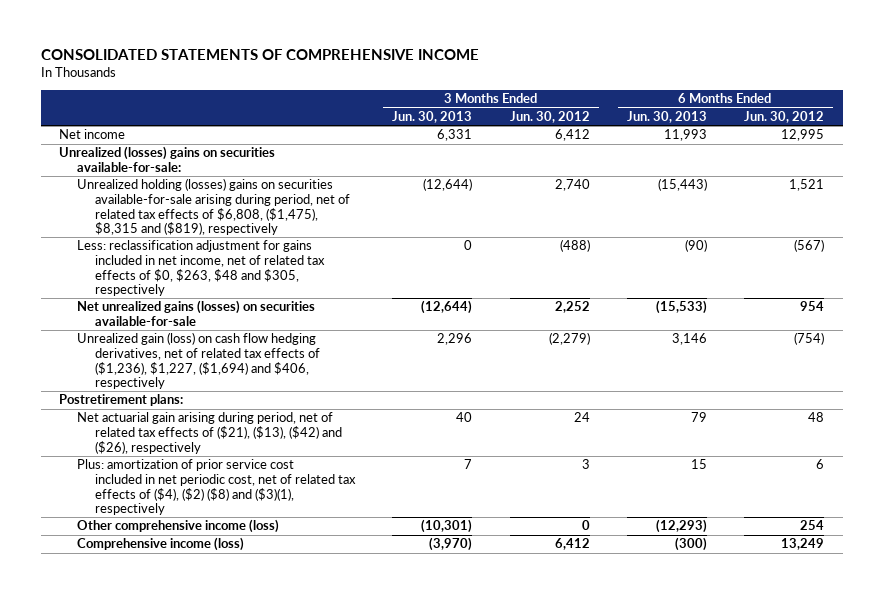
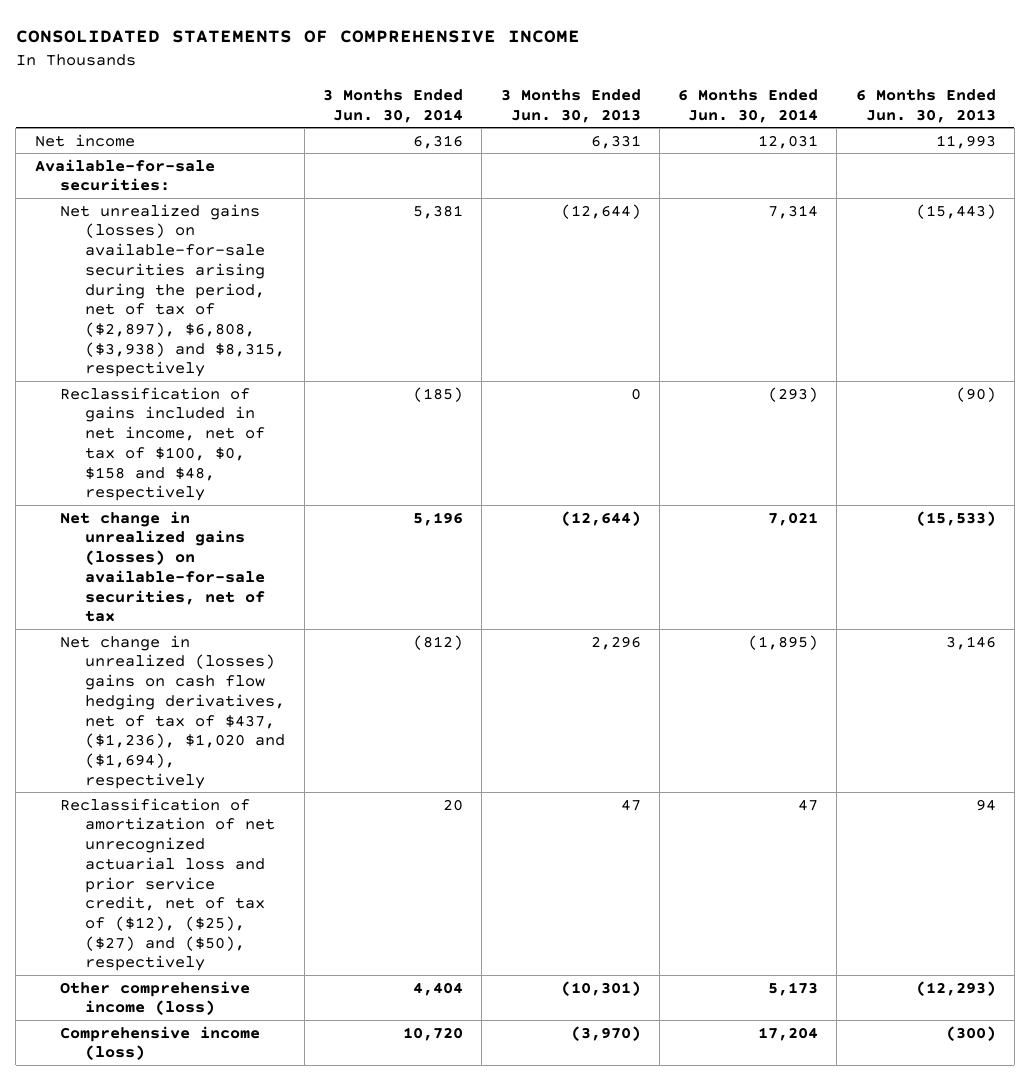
- | 3 Months Ended Jun. 30, 2013 | 3 Months Ended Jun. 30, 2012 | 6 Months Ended Jun. 30, 2013 | 6 Months Ended Jun. 30, 2012
+ | 3 Months Ended Jun. 30, 2014 | 3 Months Ended Jun. 30, 2013 | 6 Months Ended Jun. 30, 2014 | 6 Months Ended Jun. 30, 2013
- Unrealized (losses) gains on securities available-for-sale:
- Unrealized holding (losses) gains on securities available-for-sale arising during period, net of related tax effects of $6,808, ($1,475), $8,315 and ($819), respectively | (12,644) | 2,740 | (15,443) | 1,521
- Less: reclassification adjustment for gains included in net income, net of related tax effects of $0, $263, $48 and $305, respectively | 0 | (488) | (90) | (567)
- Net unrealized gains (losses) on securities available-for-sale | (12,644) | 2,252 | (15,533) | 954
- Unrealized gain (loss) on cash flow hedging derivatives, net of related tax effects of ($1,236), $1,227, ($1,694) and $406, respectively | 2,296 | (2,279) | 3,146 | (754)
- Postretirement plans:
- Net actuarial gain arising during period, net of related tax effects of ($21), ($13), ($42) and ($26), respectively | 40 | 24 | 79 | 48
- Plus: amortization of prior service cost included in net periodic cost, net of related tax effects of ($4), ($2) ($8) and ($3)(1), respectively | 7 | 3 | 15 | 6
+ Available-for-sale securities:
+ Net unrealized gains (losses) on available-for-sale securities arising during the period, net of tax of ($2,897), $6,808, ($3,938) and $8,315, respectively | 5,381 | (12,644) | 7,314 | (15,443)
+ Reclassification of gains included in net income, net of tax of $100, $0, $158 and $48, respectively | (185) | 0 | (293) | (90)
+ Net change in unrealized gains (losses) on available-for-sale securities, net of tax | 5,196 | (12,644) | 7,021 | (15,533)
+ Net change in unrealized (losses) gains on cash flow hedging derivatives, net of tax of $437, ($1,236), $1,020 and ($1,694), respectively | (812) | 2,296 | (1,895) | 3,146
+ Reclassification of amortization of net unrecognized actuarial loss and prior service credit, net of tax of ($12), ($25), ($27) and ($50), respectively | 20 | 47 | 47 | 94

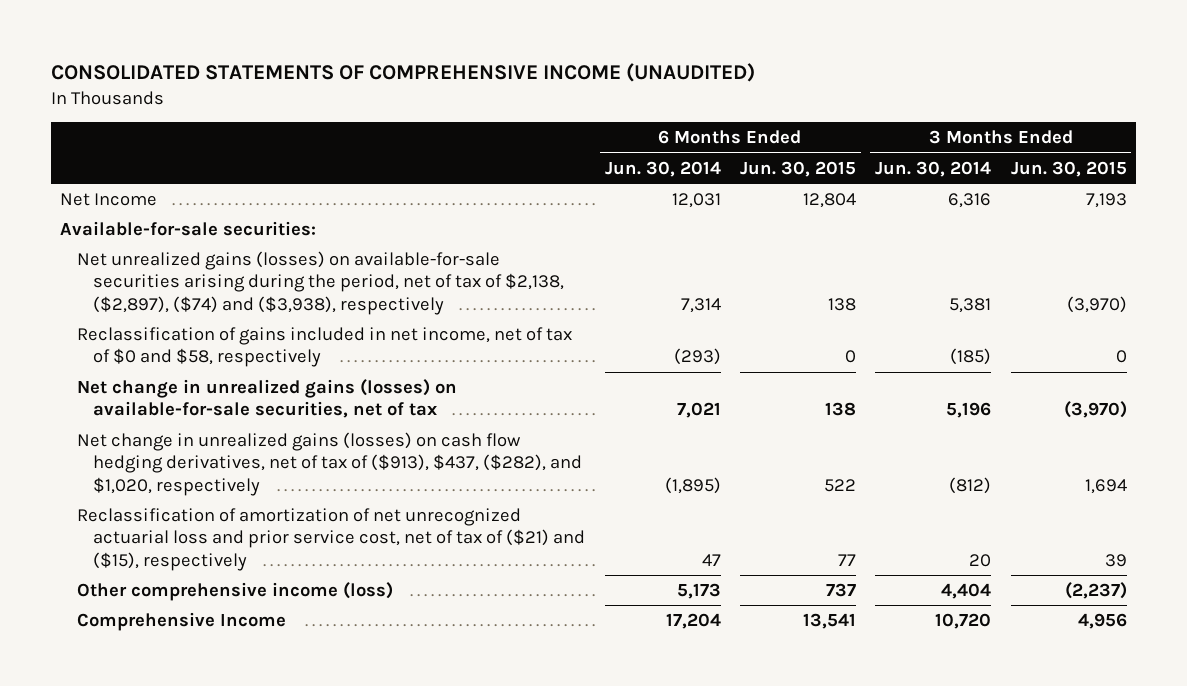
- CONSOLIDATED STATEMENTS OF COMPREHENSIVE INCOME
+ CONSOLIDATED STATEMENTS OF COMPREHENSIVE INCOME (UNAUDITED)
- | 3 Months Ended Jun. 30, 2014 | 3 Months Ended Jun. 30, 2013 | 6 Months Ended Jun. 30, 2014 | 6 Months Ended Jun. 30, 2013
+ | 6 Months Ended Jun. 30, 2014 | 6 Months Ended Jun. 30, 2015 | 3 Months Ended Jun. 30, 2014 | 3 Months Ended Jun. 30, 2015
- Net income | 6,316 | 6,331 | 12,031 | 11,993
+ Net Income | 12,031 | 12,804 | 6,316 | 7,193
- Net unrealized gains (losses) on available-for-sale securities arising during the period, net of tax of ($2,897), $6,808, ($3,938) and $8,315, respectively | 5,381 | (12,644) | 7,314 | (15,443)
- Reclassification of gains included in net income, net of tax of $100, $0, $158 and $48, respectively | (185) | 0 | (293) | (90)
+ Net unrealized gains (losses) on available-for-sale securities arising during the period, net of tax of $2,138, ($2,897), ($74) and ($3,938), respectively | 7,314 | 138 | 5,381 | (3,970)
+ Reclassification of gains included in net income, net of tax of $0 and $58, respectively | (293) | 0 | (185) | 0
- Net change in unrealized (losses) gains on cash flow hedging derivatives, net of tax of $437, ($1,236), $1,020 and ($1,694), respectively | (812) | 2,296 | (1,895) | 3,146
- Reclassification of amortization of net unrecognized actuarial loss and prior service credit, net of tax of ($12), ($25), ($27) and ($50), respectively | 20 | 47 | 47 | 94
+ Net change in unrealized gains (losses) on cash flow hedging derivatives, net of tax of ($913), $437, ($282), and $1,020, respectively | (1,895) | 522 | (812) | 1,694
+ Reclassification of amortization of net unrecognized actuarial loss and prior service cost, net of tax of ($21) and ($15), respectively | 47 | 77 | 20 | 39
- Comprehensive income (loss) | 10,720 | (3,970) | 17,204 | (300)
+ Comprehensive Income | 17,204 | 13,541 | 10,720 | 4,956

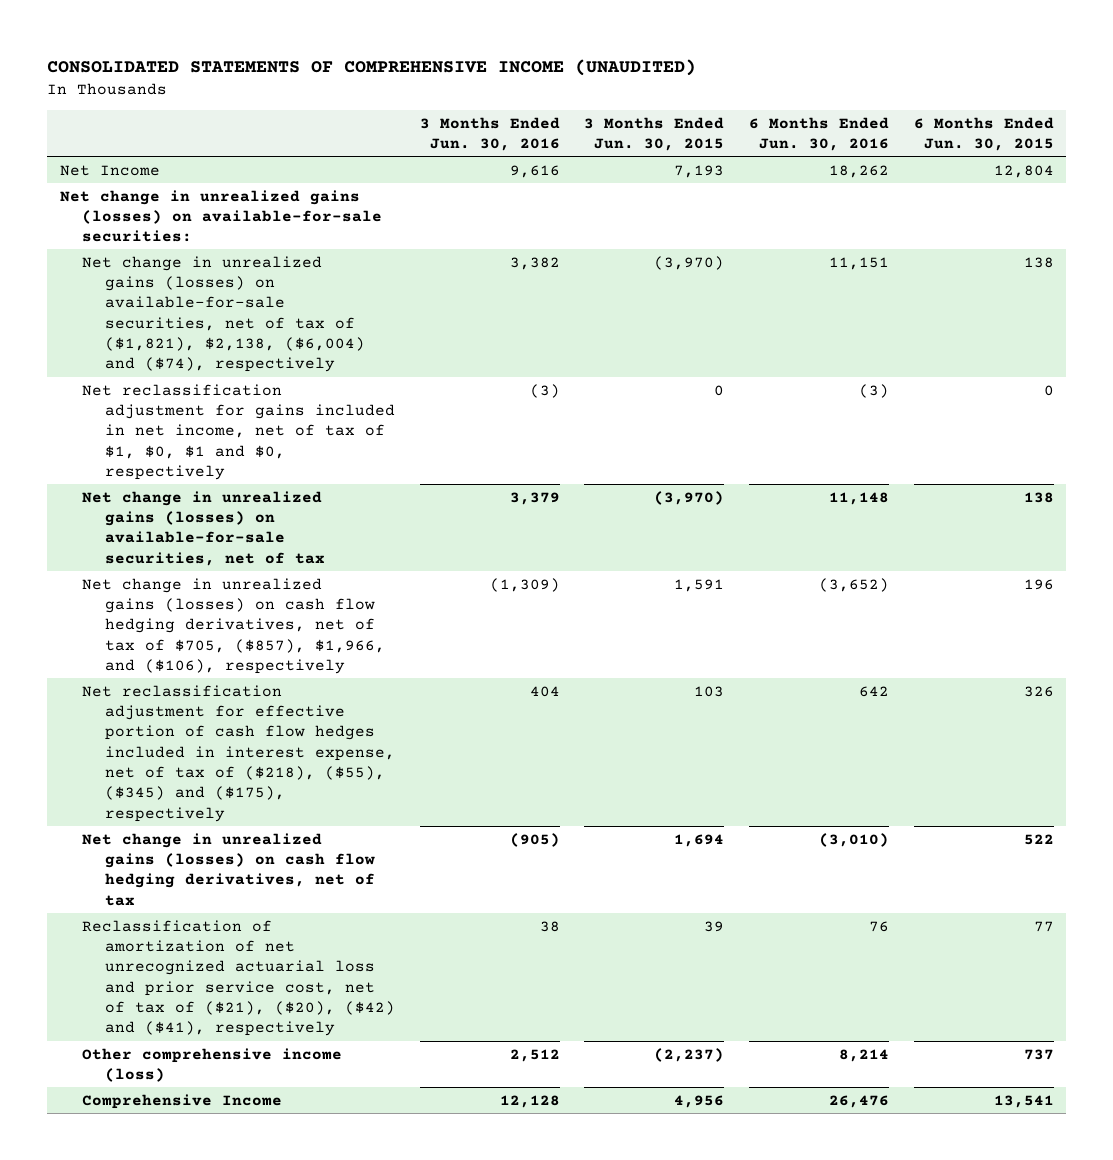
- | 6 Months Ended Jun. 30, 2014 | 6 Months Ended Jun. 30, 2015 | 3 Months Ended Jun. 30, 2014 | 3 Months Ended Jun. 30, 2015
+ | 3 Months Ended Jun. 30, 2016 | 3 Months Ended Jun. 30, 2015 | 6 Months Ended Jun. 30, 2016 | 6 Months Ended Jun. 30, 2015
- Available-for-sale securities:
- Net unrealized gains (losses) on available-for-sale securities arising during the period, net of tax of $2,138, ($2,897), ($74) and ($3,938), respectively | 7,314 | 138 | 5,381 | (3,970)
- Reclassification of gains included in net income, net of tax of $0 and $58, respectively | (293) | 0 | (185) | 0
+ Net change in unrealized gains (losses) on available-for-sale securities:
+ Net change in unrealized gains (losses) on available-for-sale securities, net of tax of ($1,821), $2,138, ($6,004) and ($74), respectively | 3,382 | (3,970) | 11,151 | 138
+ Net reclassification adjustment for gains included in net income, net of tax of $1, $0, $1 and $0, respectively | (3) | 0 | (3) | 0
- Net change in unrealized gains (losses) on cash flow hedging derivatives, net of tax of ($913), $437, ($282), and $1,020, respectively | (1,895) | 522 | (812) | 1,694
- Reclassification of amortization of net unrecognized actuarial loss and prior service cost, net of tax of ($21) and ($15), respectively | 47 | 77 | 20 | 39
+ Net change in unrealized gains (losses) on cash flow hedging derivatives, net of tax of $705, ($857), $1,966, and ($106), respectively | (1,309) | 1,591 | (3,652) | 196
+ Net reclassification adjustment for effective portion of cash flow hedges included in interest expense, net of tax of ($218), ($55), ($345) and ($175), respectively | 404 | 103 | 642 | 326
+ Net change in unrealized gains (losses) on cash flow hedging derivatives, net of tax | (905) | 1,694 | (3,010) | 522
+ Reclassification of amortization of net unrecognized actuarial loss and prior service cost, net of tax of ($21), ($20), ($42) and ($41), respectively | 38 | 39 | 76 | 77

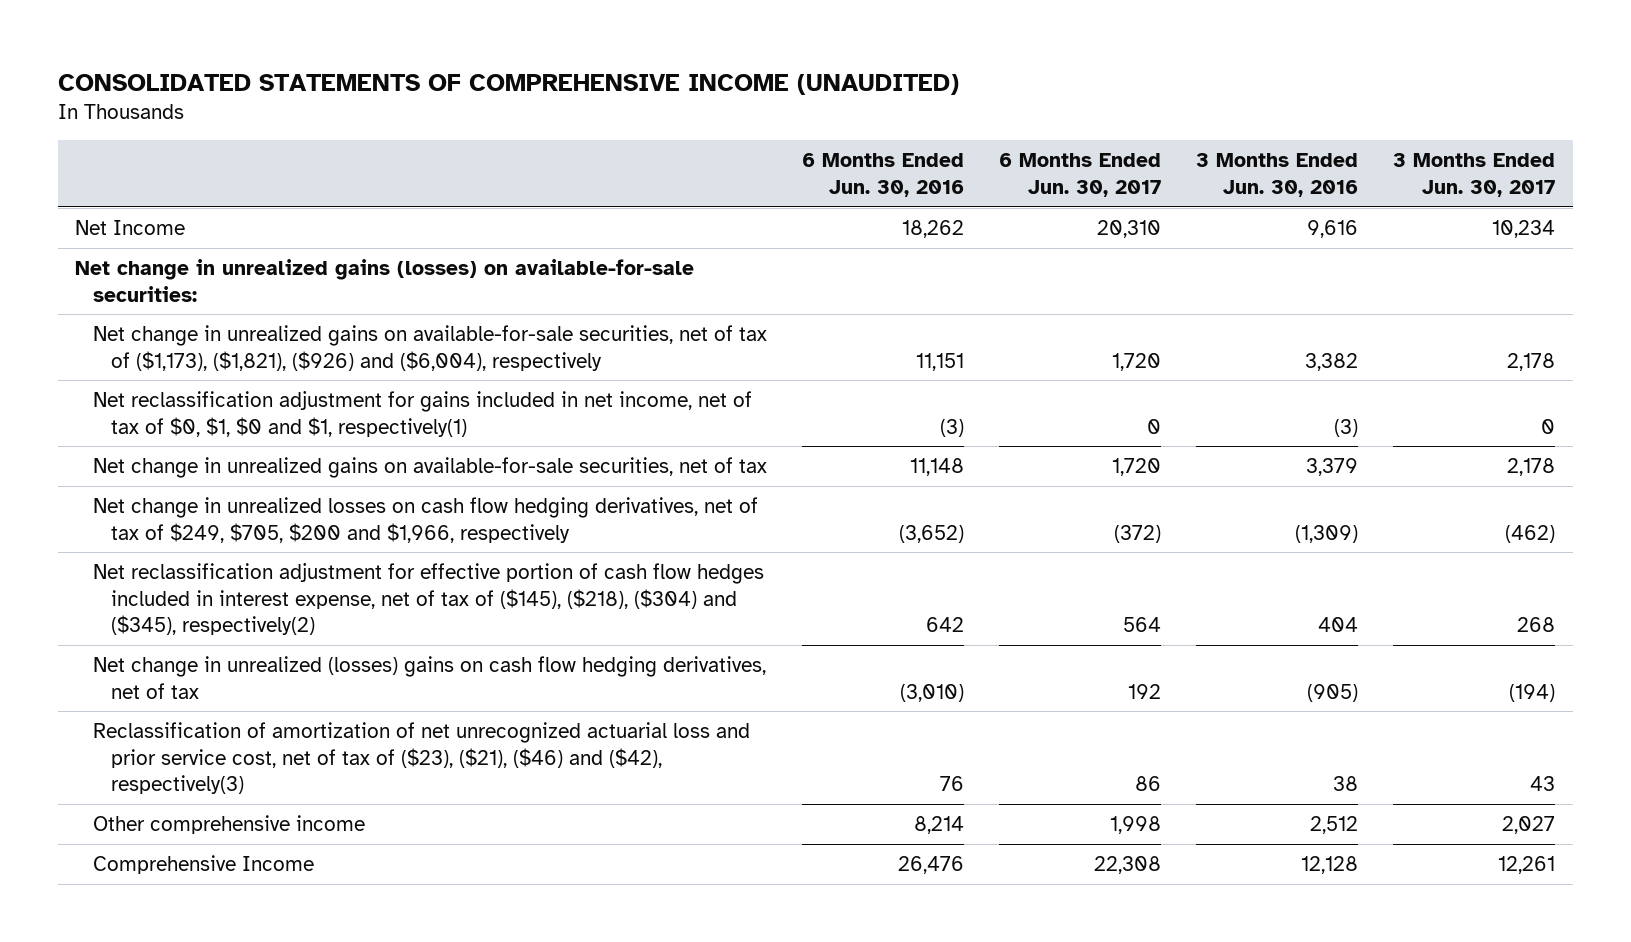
- | 3 Months Ended Jun. 30, 2016 | 3 Months Ended Jun. 30, 2015 | 6 Months Ended Jun. 30, 2016 | 6 Months Ended Jun. 30, 2015
+ | 6 Months Ended Jun. 30, 2016 | 6 Months Ended Jun. 30, 2017 | 3 Months Ended Jun. 30, 2016 | 3 Months Ended Jun. 30, 2017
- Net change in unrealized gains (losses) on available-for-sale securities, net of tax of ($1,821), $2,138, ($6,004) and ($74), respectively | 3,382 | (3,970) | 11,151 | 138
- Net reclassification adjustment for gains included in net income, net of tax of $1, $0, $1 and $0, respectively | (3) | 0 | (3) | 0
- Net change in unrealized gains (losses) on available-for-sale securities, net of tax | 3,379 | (3,970) | 11,148 | 138
- Net change in unrealized gains (losses) on cash flow hedging derivatives, net of tax of $705, ($857), $1,966, and ($106), respectively | (1,309) | 1,591 | (3,652) | 196
- Net reclassification adjustment for effective portion of cash flow hedges included in interest expense, net of tax of ($218), ($55), ($345) and ($175), respectively | 404 | 103 | 642 | 326
- Net change in unrealized gains (losses) on cash flow hedging derivatives, net of tax | (905) | 1,694 | (3,010) | 522
- Reclassification of amortization of net unrecognized actuarial loss and prior service cost, net of tax of ($21), ($20), ($42) and ($41), respectively | 38 | 39 | 76 | 77
- Other comprehensive income (loss) | 2,512 | (2,237) | 8,214 | 737
+ Net change in unrealized gains on available-for-sale securities, net of tax of ($1,173), ($1,821), ($926) and ($6,004), respectively | 11,151 | 1,720 | 3,382 | 2,178
+ Net reclassification adjustment for gains included in net income, net of tax of $0, $1, $0 and $1, respectively(1) | (3) | 0 | (3) | 0
+ Net change in unrealized gains on available-for-sale securities, net of tax | 11,148 | 1,720 | 3,379 | 2,178
+ Net change in unrealized losses on cash flow hedging derivatives, net of tax of $249, $705, $200 and $1,966, respectively | (3,652) | (372) | (1,309) | (462)
+ Net reclassification adjustment for effective portion of cash flow hedges included in interest expense, net of tax of ($145), ($218), ($304) and ($345), respectively(2) | 642 | 564 | 404 | 268
+ Net change in unrealized (losses) gains on cash flow hedging derivatives, net of tax | (3,010) | 192 | (905) | (194)
+ Reclassification of amortization of net unrecognized actuarial loss and prior service cost, net of tax of ($23), ($21), ($46) and ($42), respectively(3) | 76 | 86 | 38 | 43
+ Other comprehensive income | 8,214 | 1,998 | 2,512 | 2,027

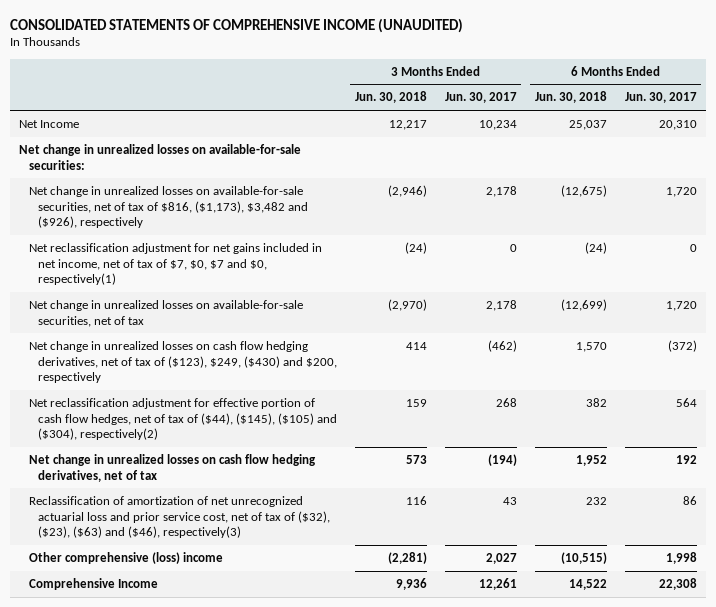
- | 6 Months Ended Jun. 30, 2016 | 6 Months Ended Jun. 30, 2017 | 3 Months Ended Jun. 30, 2016 | 3 Months Ended Jun. 30, 2017
+ | 3 Months Ended Jun. 30, 2018 | 3 Months Ended Jun. 30, 2017 | 6 Months Ended Jun. 30, 2018 | 6 Months Ended Jun. 30, 2017
- Net change in unrealized gains (losses) on available-for-sale securities:
- Net change in unrealized gains on available-for-sale securities, net of tax of ($1,173), ($1,821), ($926) and ($6,004), respectively | 11,151 | 1,720 | 3,382 | 2,178
- Net reclassification adjustment for gains included in net income, net of tax of $0, $1, $0 and $1, respectively(1) | (3) | 0 | (3) | 0
- Net change in unrealized gains on available-for-sale securities, net of tax | 11,148 | 1,720 | 3,379 | 2,178
- Net change in unrealized losses on cash flow hedging derivatives, net of tax of $249, $705, $200 and $1,966, respectively | (3,652) | (372) | (1,309) | (462)
- Net reclassification adjustment for effective portion of cash flow hedges included in interest expense, net of tax of ($145), ($218), ($304) and ($345), respectively(2) | 642 | 564 | 404 | 268
- Net change in unrealized (losses) gains on cash flow hedging derivatives, net of tax | (3,010) | 192 | (905) | (194)
- Reclassification of amortization of net unrecognized actuarial loss and prior service cost, net of tax of ($23), ($21), ($46) and ($42), respectively(3) | 76 | 86 | 38 | 43
- Other comprehensive income | 8,214 | 1,998 | 2,512 | 2,027
+ Net change in unrealized losses on available-for-sale securities:
+ Net change in unrealized losses on available-for-sale securities, net of tax of $816, ($1,173), $3,482 and ($926), respectively | (2,946) | 2,178 | (12,675) | 1,720
+ Net reclassification adjustment for net gains included in net income, net of tax of $7, $0, $7 and $0, respectively(1) | (24) | 0 | (24) | 0
+ Net change in unrealized losses on available-for-sale securities, net of tax | (2,970) | 2,178 | (12,699) | 1,720
+ Net change in unrealized losses on cash flow hedging derivatives, net of tax of ($123), $249, ($430) and $200, respectively | 414 | (462) | 1,570 | (372)
+ Net reclassification adjustment for effective portion of cash flow hedges, net of tax of ($44), ($145), ($105) and ($304), respectively(2) | 159 | 268 | 382 | 564
+ Net change in unrealized losses on cash flow hedging derivatives, net of tax | 573 | (194) | 1,952 | 192
+ Reclassification of amortization of net unrecognized actuarial loss and prior service cost, net of tax of ($32), ($23), ($63) and ($46), respectively(3) | 116 | 43 | 232 | 86
+ Other comprehensive (loss) income | (2,281) | 2,027 | (10,515) | 1,998

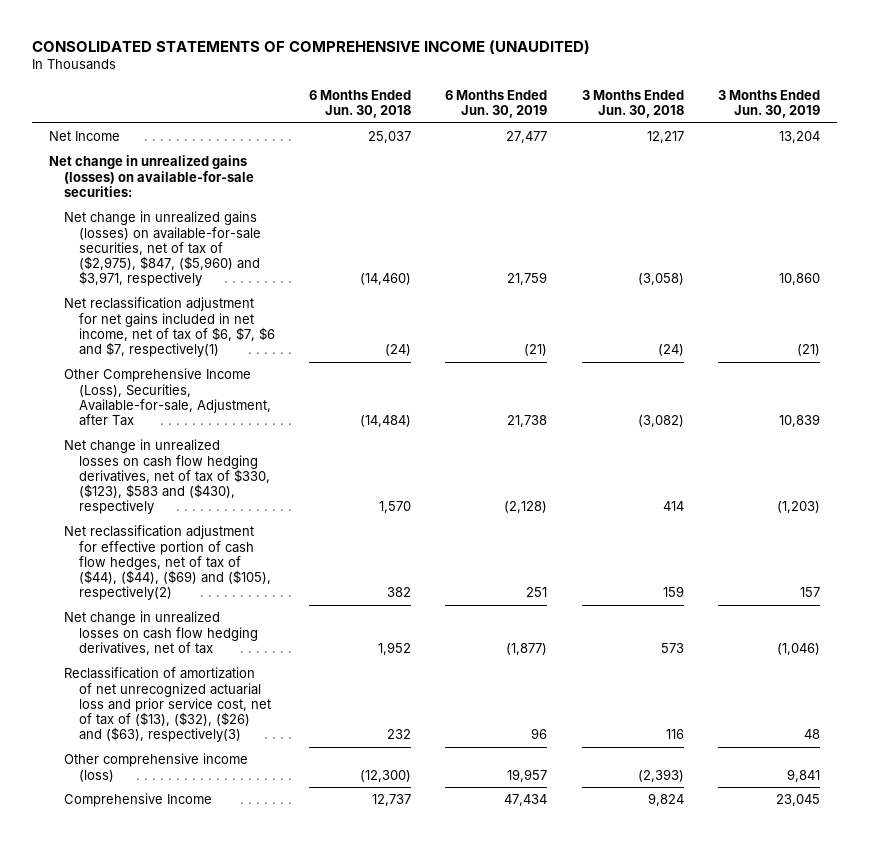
- | 3 Months Ended Jun. 30, 2018 | 3 Months Ended Jun. 30, 2017 | 6 Months Ended Jun. 30, 2018 | 6 Months Ended Jun. 30, 2017
+ | 6 Months Ended Jun. 30, 2018 | 6 Months Ended Jun. 30, 2019 | 3 Months Ended Jun. 30, 2018 | 3 Months Ended Jun. 30, 2019
- Net change in unrealized losses on available-for-sale securities:
- Net change in unrealized losses on available-for-sale securities, net of tax of $816, ($1,173), $3,482 and ($926), respectively | (2,946) | 2,178 | (12,675) | 1,720
- Net reclassification adjustment for net gains included in net income, net of tax of $7, $0, $7 and $0, respectively(1) | (24) | 0 | (24) | 0
- Net change in unrealized losses on available-for-sale securities, net of tax | (2,970) | 2,178 | (12,699) | 1,720
- Net change in unrealized losses on cash flow hedging derivatives, net of tax of ($123), $249, ($430) and $200, respectively | 414 | (462) | 1,570 | (372)
- Net reclassification adjustment for effective portion of cash flow hedges, net of tax of ($44), ($145), ($105) and ($304), respectively(2) | 159 | 268 | 382 | 564
+ Net change in unrealized gains (losses) on available-for-sale securities:
+ Net change in unrealized gains (losses) on available-for-sale securities, net of tax of ($2,975), $847, ($5,960) and $3,971, respectively | (14,460) | 21,759 | (3,058) | 10,860
+ Net reclassification adjustment for net gains included in net income, net of tax of $6, $7, $6 and $7, respectively(1) | (24) | (21) | (24) | (21)
+ Other Comprehensive Income (Loss), Securities, Available-for-sale, Adjustment, after Tax | (14,484) | 21,738 | (3,082) | 10,839
+ Net change in unrealized losses on cash flow hedging derivatives, net of tax of $330, ($123), $583 and ($430), respectively | 1,570 | (2,128) | 414 | (1,203)
+ Net reclassification adjustment for effective portion of cash flow hedges, net of tax of ($44), ($44), ($69) and ($105), respectively(2) | 382 | 251 | 159 | 157
- Reclassification of amortization of net unrecognized actuarial loss and prior service cost, net of tax of ($32), ($23), ($63) and ($46), respectively(3) | 116 | 43 | 232 | 86
- Other comprehensive (loss) income | (2,281) | 2,027 | (10,515) | 1,998
- Comprehensive Income | 9,936 | 12,261 | 14,522 | 22,308
+ Reclassification of amortization of net unrecognized actuarial loss and prior service cost, net of tax of ($13), ($32), ($26) and ($63), respectively(3) | 232 | 96 | 116 | 48
+ Other comprehensive income (loss) | (12,300) | 19,957 | (2,393) | 9,841
+ Comprehensive Income | 12,737 | 47,434 | 9,824 | 23,045

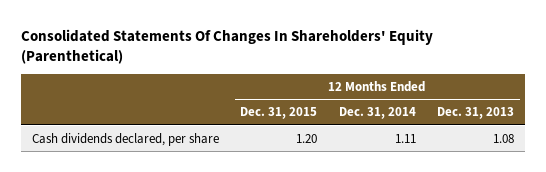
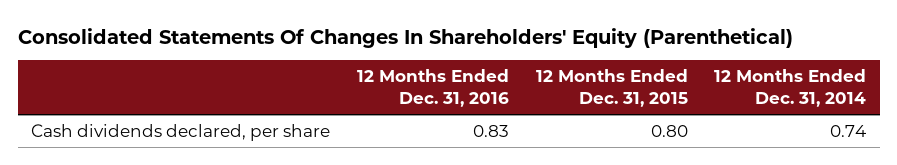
- | 12 Months Ended Dec. 31, 2015 | 12 Months Ended Dec. 31, 2014 | 12 Months Ended Dec. 31, 2013
+ | 12 Months Ended Dec. 31, 2016 | 12 Months Ended Dec. 31, 2015 | 12 Months Ended Dec. 31, 2014
- Cash dividends declared, per share | 1.20 | 1.11 | 1.08
+ Cash dividends declared, per share | 0.83 | 0.80 | 0.74

